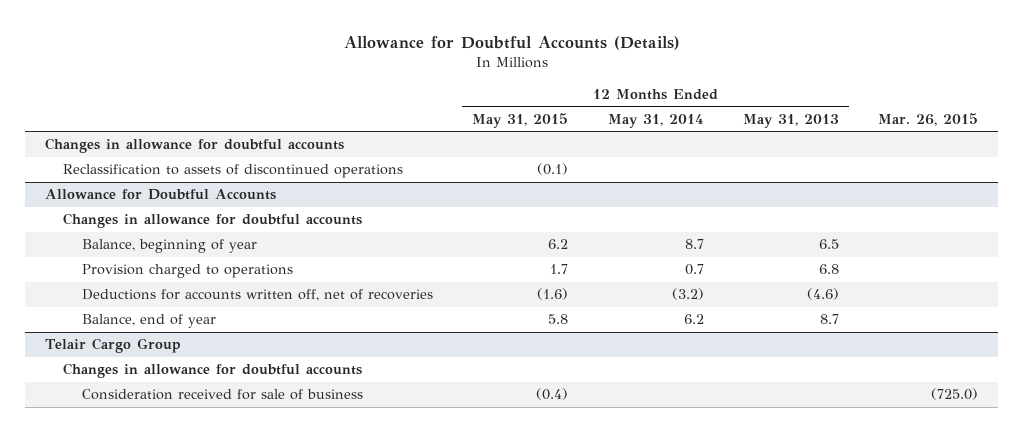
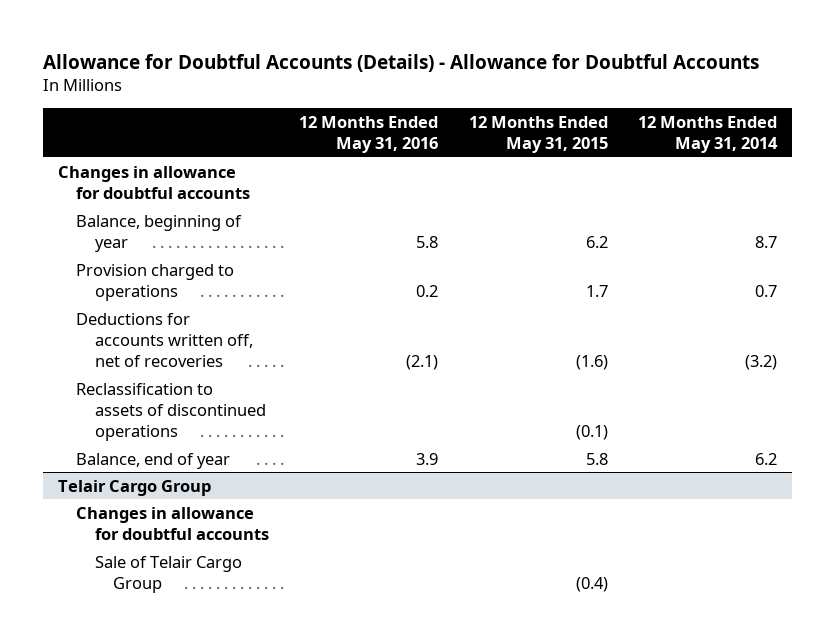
- Allowance for Doubtful Accounts (Details)
+ Allowance for Doubtful Accounts (Details) - Allowance for Doubtful Accounts
- | 12 Months Ended May 31, 2015 | 12 Months Ended May 31, 2014 | 12 Months Ended May 31, 2013 | Mar. 26, 2015
+ | 12 Months Ended May 31, 2016 | 12 Months Ended May 31, 2015 | 12 Months Ended May 31, 2014
- Allowance for Doubtful Accounts
- Changes in allowance for doubtful accounts
moved down: Reclassification to assets of discontinued operations | | (0.1) |
@ Telair Cargo Group
- Consideration received for sale of business | (0.4) | | | (725.0)
+ Sale of Telair Cargo Group | | (0.4) |

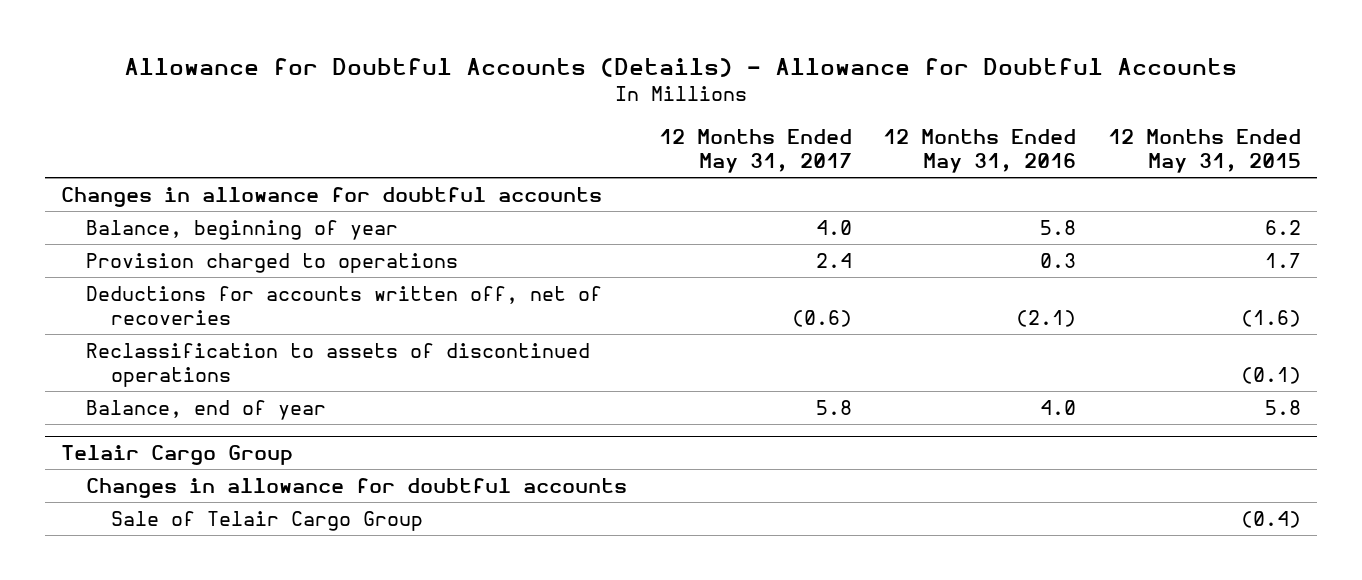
- | 12 Months Ended May 31, 2016 | 12 Months Ended May 31, 2015 | 12 Months Ended May 31, 2014
+ | 12 Months Ended May 31, 2017 | 12 Months Ended May 31, 2016 | 12 Months Ended May 31, 2015
- Provision charged to operations | 0.2 | 1.7 | 0.7
+ Provision charged to operations | 2.4 | 0.3 | 1.7
- Balance, end of year | 3.9 | 5.8 | 6.2
+ Balance, end of year | 5.8 | 4.0 | 5.8

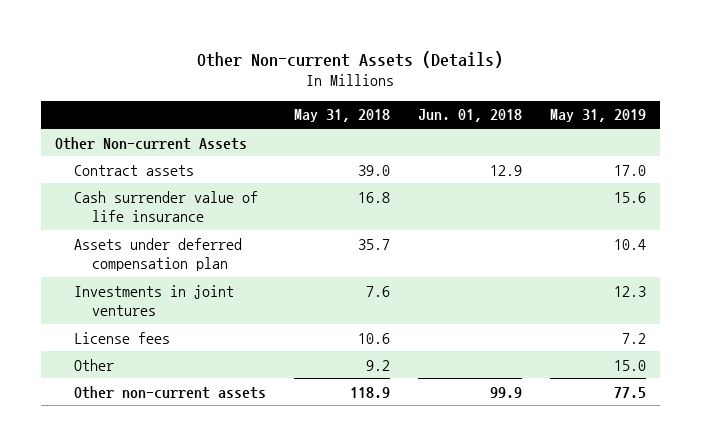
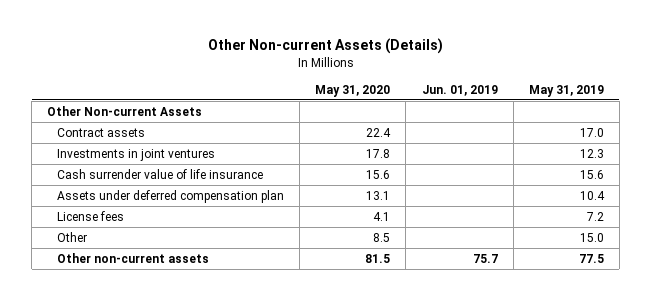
- | May 31, 2018 | Jun. 01, 2018 | May 31, 2019
+ | May 31, 2020 | Jun. 01, 2019 | May 31, 2019
moved up: Investments in joint ventures | 17.8 | | 12.3

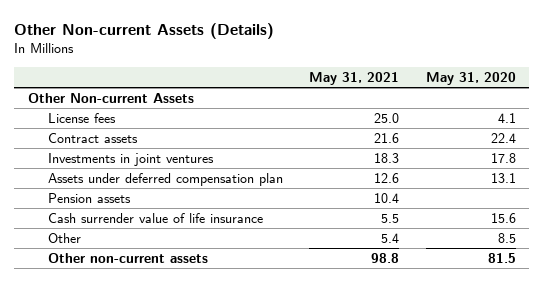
- | May 31, 2020 | Jun. 01, 2019 | May 31, 2019
+ | May 31, 2021 | May 31, 2020
moved up: License fees | 25.0 | 4.1
+ Pension assets | 10.4 |
moved down: Cash surrender value of life insurance | 5.5 | 15.6

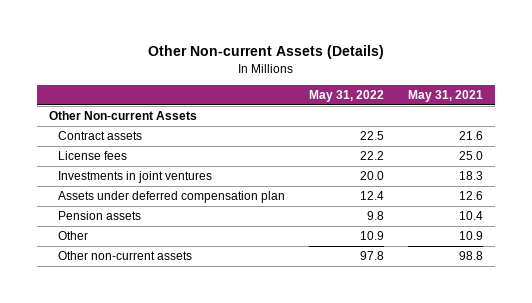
- | May 31, 2021 | May 31, 2020
+ | May 31, 2022 | May 31, 2021
moved down: License fees | 22.2 | 25.0
- Cash surrender value of life insurance | 5.5 | 15.6
- Other | 5.4 | 8.5
+ Other | 10.9 | 10.9

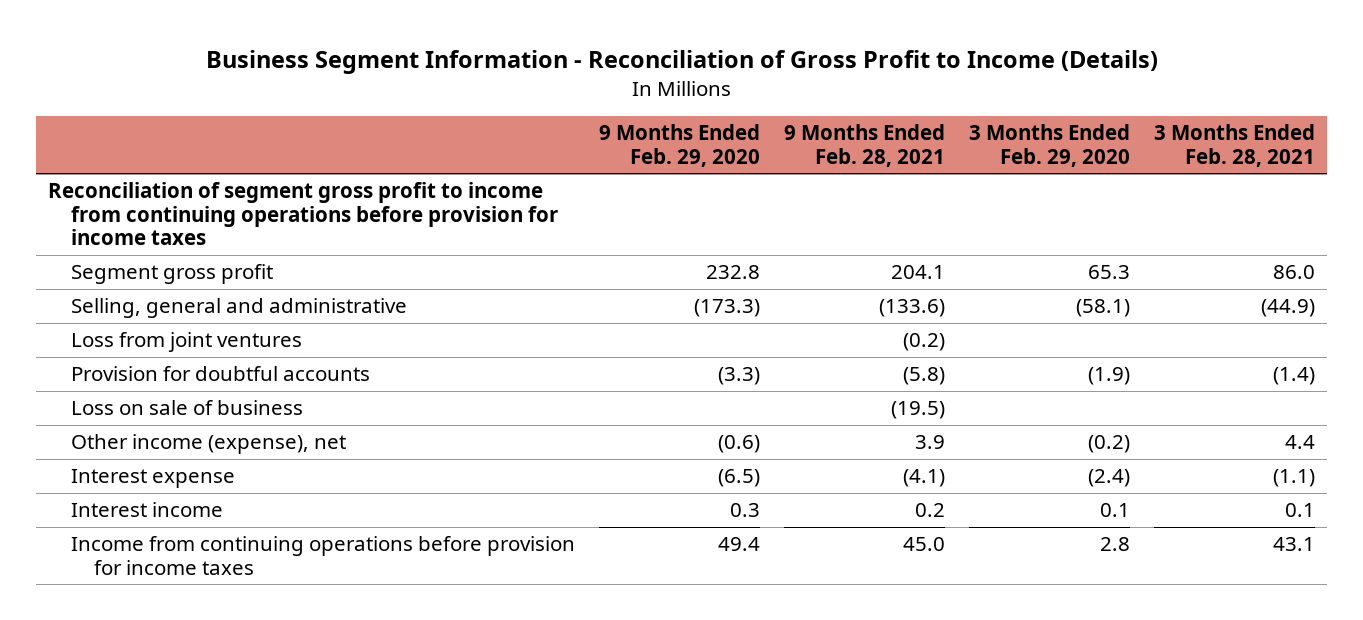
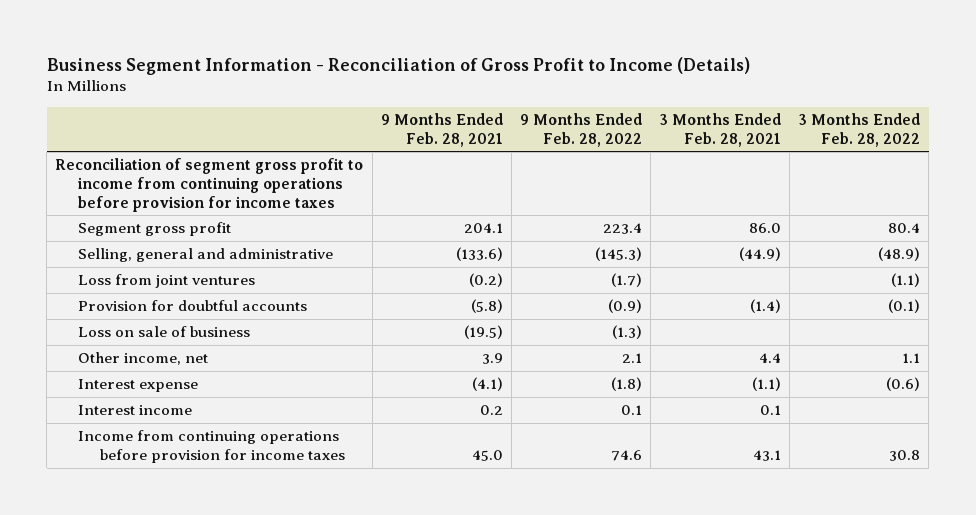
- | 9 Months Ended Feb. 29, 2020 | 9 Months Ended Feb. 28, 2021 | 3 Months Ended Feb. 29, 2020 | 3 Months Ended Feb. 28, 2021
+ | 9 Months Ended Feb. 28, 2021 | 9 Months Ended Feb. 28, 2022 | 3 Months Ended Feb. 28, 2021 | 3 Months Ended Feb. 28, 2022
- Other income (expense), net | (0.6) | 3.9 | (0.2) | 4.4
+ Other income, net | 3.9 | 2.1 | 4.4 | 1.1

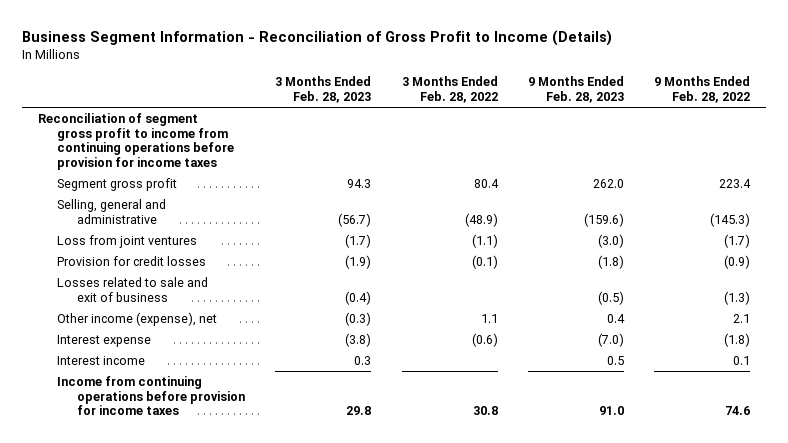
- | 9 Months Ended Feb. 28, 2021 | 9 Months Ended Feb. 28, 2022 | 3 Months Ended Feb. 28, 2021 | 3 Months Ended Feb. 28, 2022
+ | 3 Months Ended Feb. 28, 2023 | 3 Months Ended Feb. 28, 2022 | 9 Months Ended Feb. 28, 2023 | 9 Months Ended Feb. 28, 2022
- Provision for doubtful accounts | (5.8) | (0.9) | (1.4) | (0.1)
- Loss on sale of business | (19.5) | (1.3) | |
- Other income, net | 3.9 | 2.1 | 4.4 | 1.1
+ Provision for credit losses | (1.9) | (0.1) | (1.8) | (0.9)
+ Losses related to sale and exit of business | (0.4) | | (0.5) | (1.3)
+ Other income (expense), net | (0.3) | 1.1 | 0.4 | 2.1

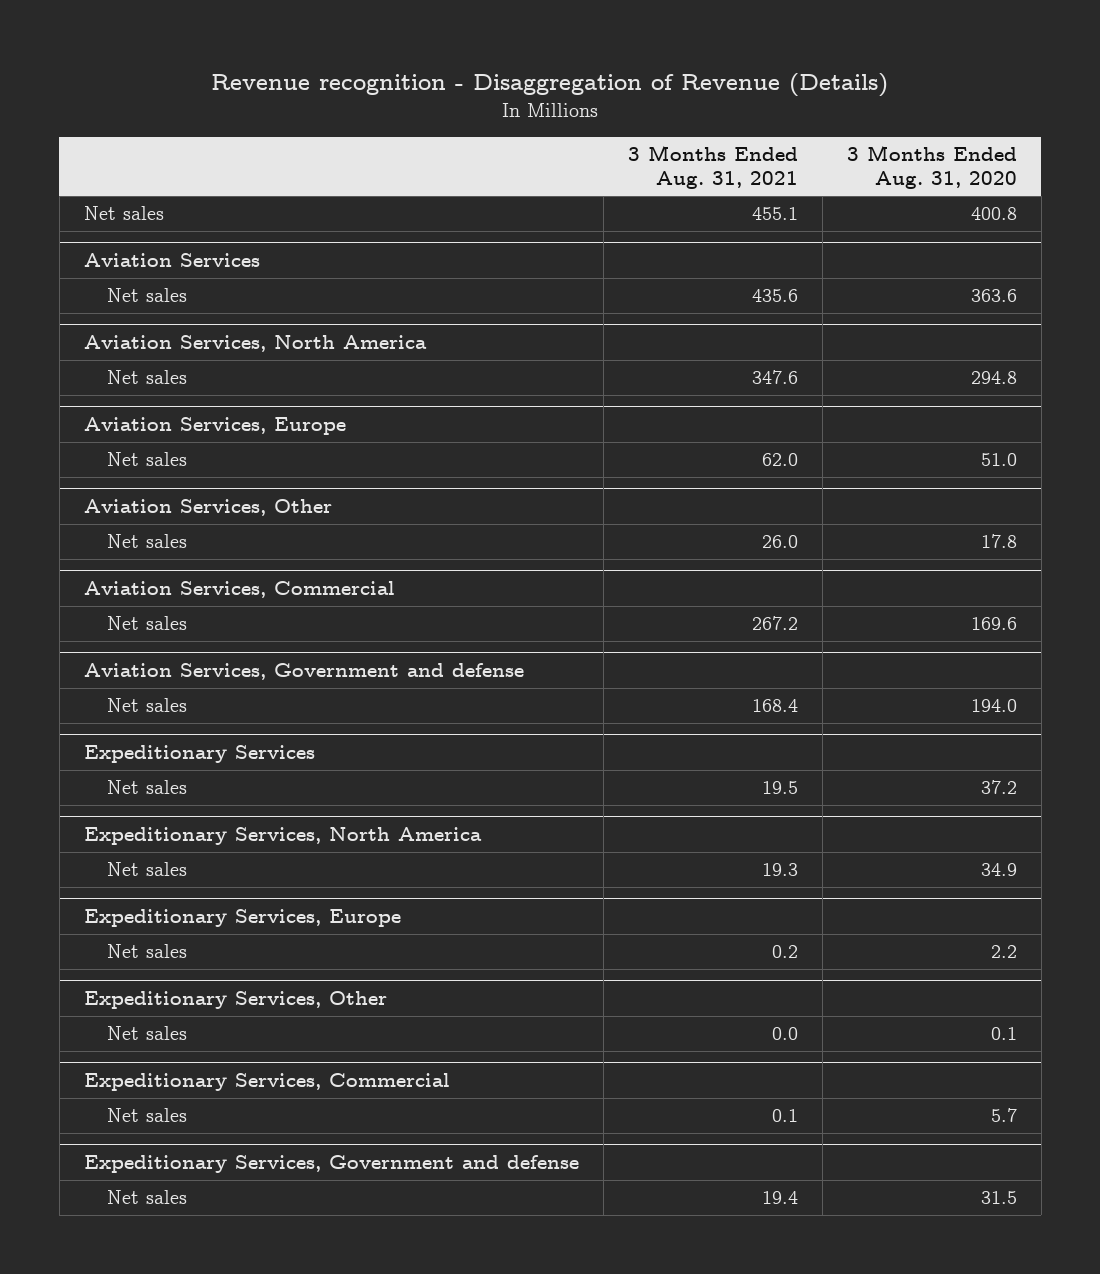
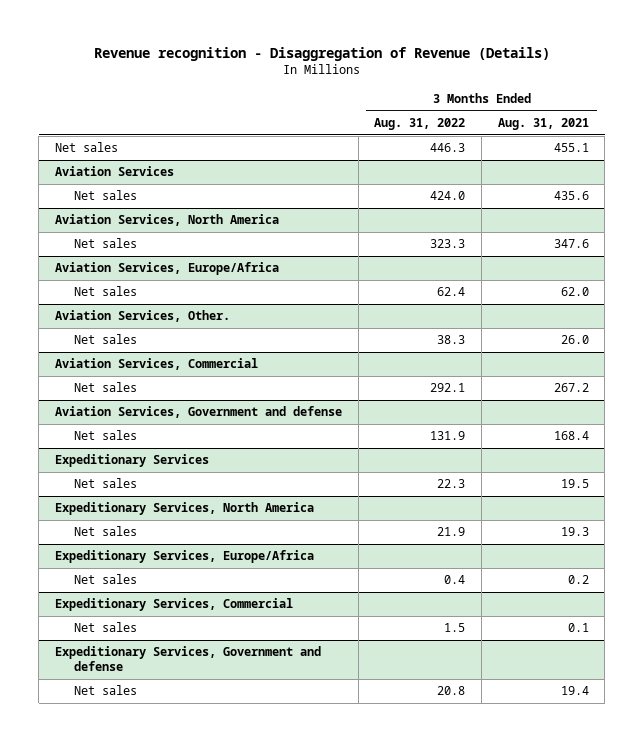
- | 3 Months Ended Aug. 31, 2021 | 3 Months Ended Aug. 31, 2020
+ | 3 Months Ended Aug. 31, 2022 | 3 Months Ended Aug. 31, 2021
- Aviation Services, Europe
+ Aviation Services, Europe/Africa
- Aviation Services, Other
+ Aviation Services, Other.
- Expeditionary Services, Europe
+ Expeditionary Services, Europe/Africa
- Expeditionary Services, Other
- Net sales | 0.0 | 0.1

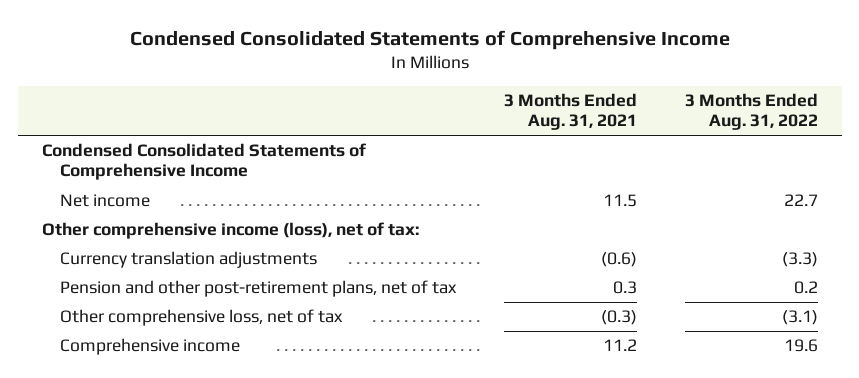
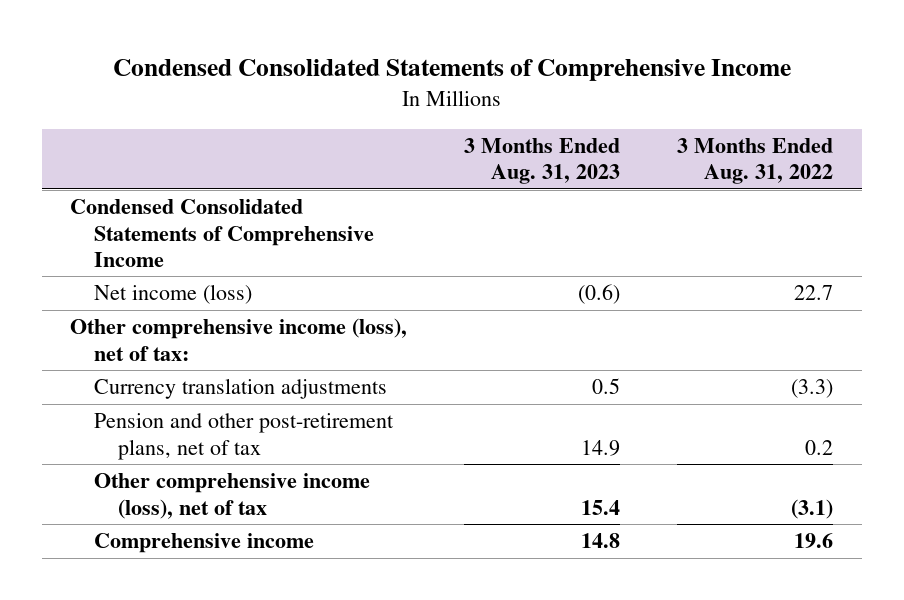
- | 3 Months Ended Aug. 31, 2021 | 3 Months Ended Aug. 31, 2022
+ | 3 Months Ended Aug. 31, 2023 | 3 Months Ended Aug. 31, 2022
- Net income | 11.5 | 22.7
+ Net income (loss) | (0.6) | 22.7
- Other comprehensive loss, net of tax | (0.3) | (3.1)
+ Other comprehensive income (loss), net of tax | 15.4 | (3.1)

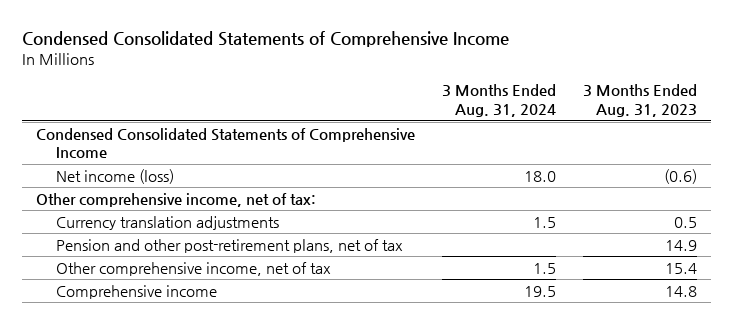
- | 3 Months Ended Aug. 31, 2023 | 3 Months Ended Aug. 31, 2022
+ | 3 Months Ended Aug. 31, 2024 | 3 Months Ended Aug. 31, 2023
- Other comprehensive income (loss), net of tax:
+ Other comprehensive income, net of tax:
- Other comprehensive income (loss), net of tax | 15.4 | (3.1)
+ Other comprehensive income, net of tax | 1.5 | 15.4

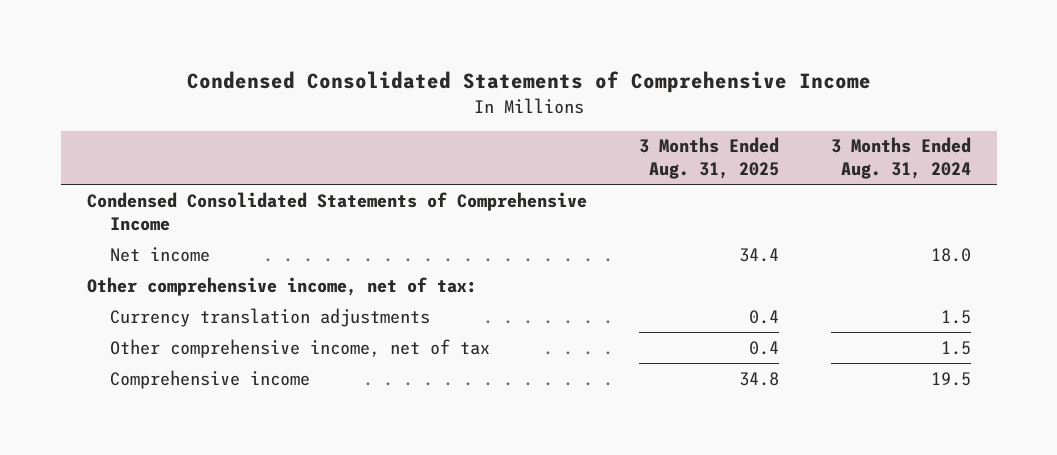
- | 3 Months Ended Aug. 31, 2024 | 3 Months Ended Aug. 31, 2023
+ | 3 Months Ended Aug. 31, 2025 | 3 Months Ended Aug. 31, 2024
- Net income (loss) | 18.0 | (0.6)
+ Net income | 34.4 | 18.0
- Pension and other post-retirement plans, net of tax | | 14.9

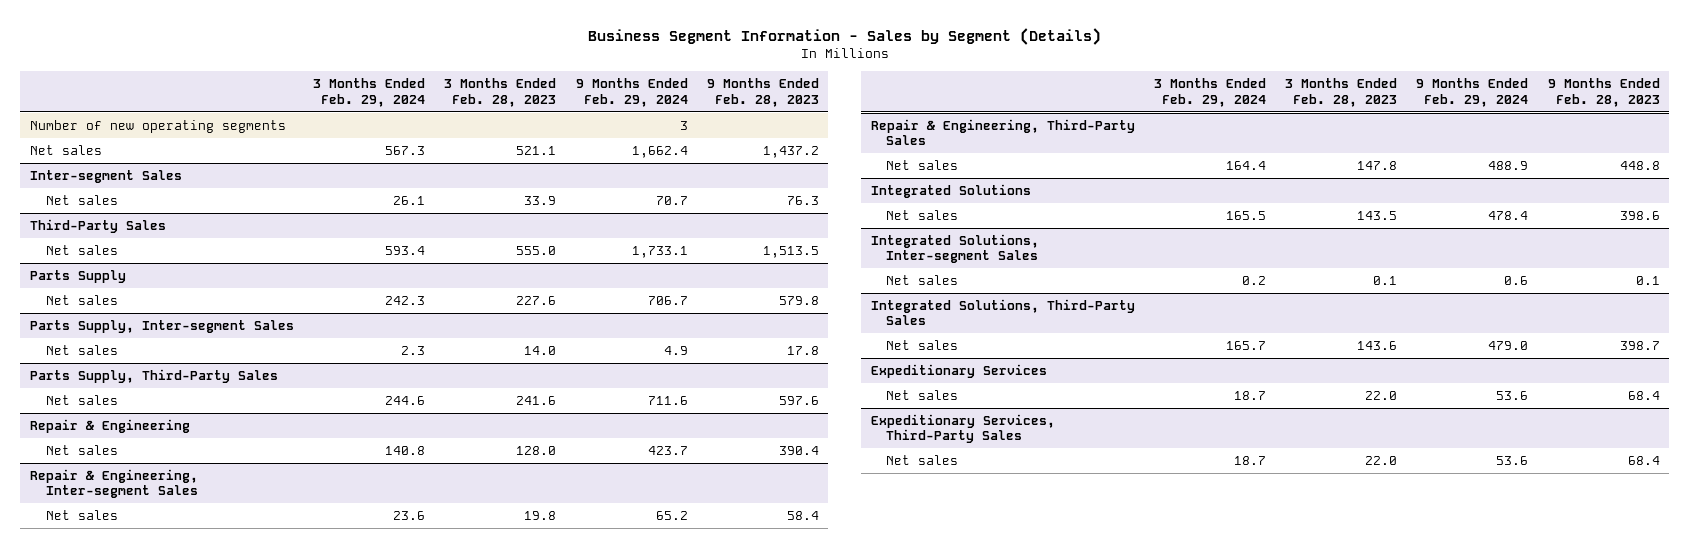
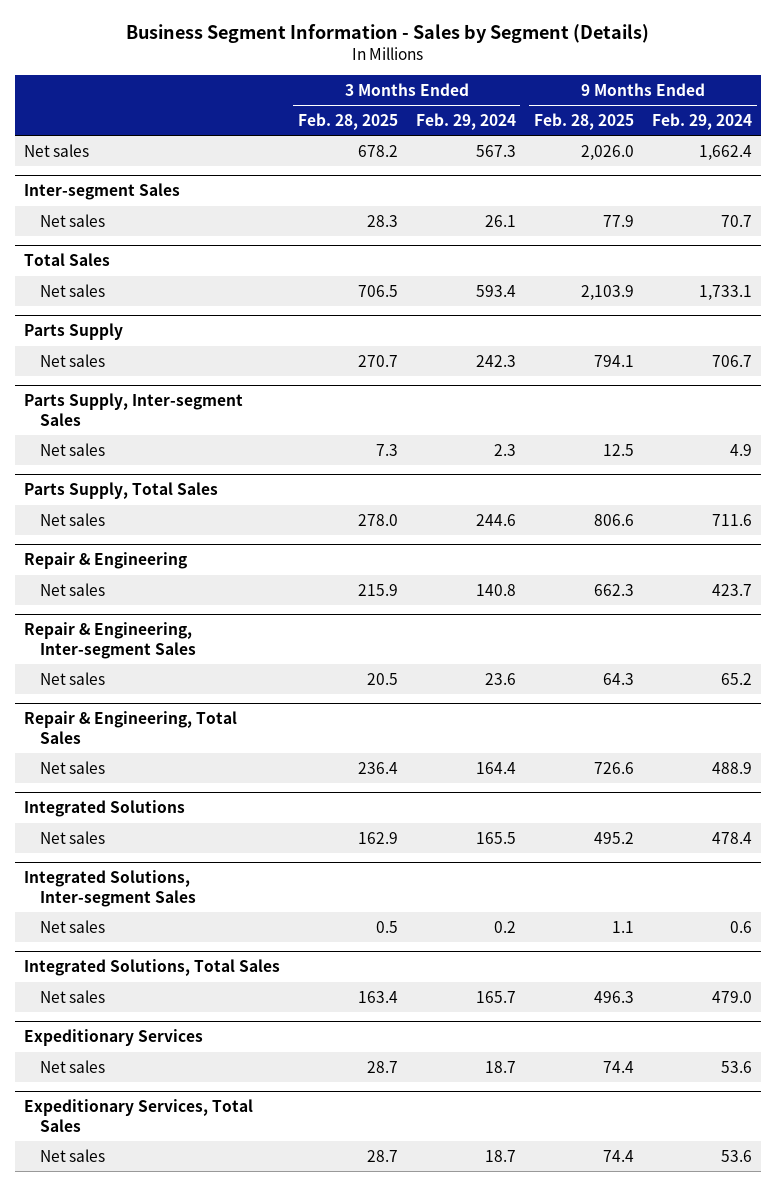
- | 3 Months Ended Feb. 29, 2024 | 3 Months Ended Feb. 28, 2023 | 9 Months Ended Feb. 29, 2024 | 9 Months Ended Feb. 28, 2023
+ | 3 Months Ended Feb. 28, 2025 | 3 Months Ended Feb. 29, 2024 | 9 Months Ended Feb. 28, 2025 | 9 Months Ended Feb. 29, 2024
- Number of new operating segments | | | 3 |
- Third-Party Sales
+ Total Sales
- Parts Supply, Third-Party Sales
+ Parts Supply, Total Sales
- Repair & Engineering, Third-Party Sales
+ Repair & Engineering, Total Sales
- Integrated Solutions, Third-Party Sales
+ Integrated Solutions, Total Sales
- Expeditionary Services, Third-Party Sales
+ Expeditionary Services, Total Sales

